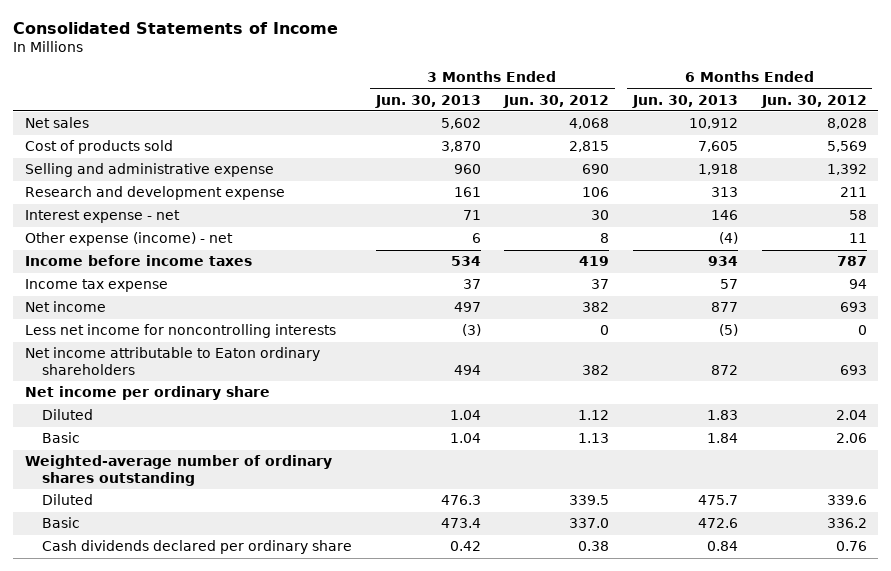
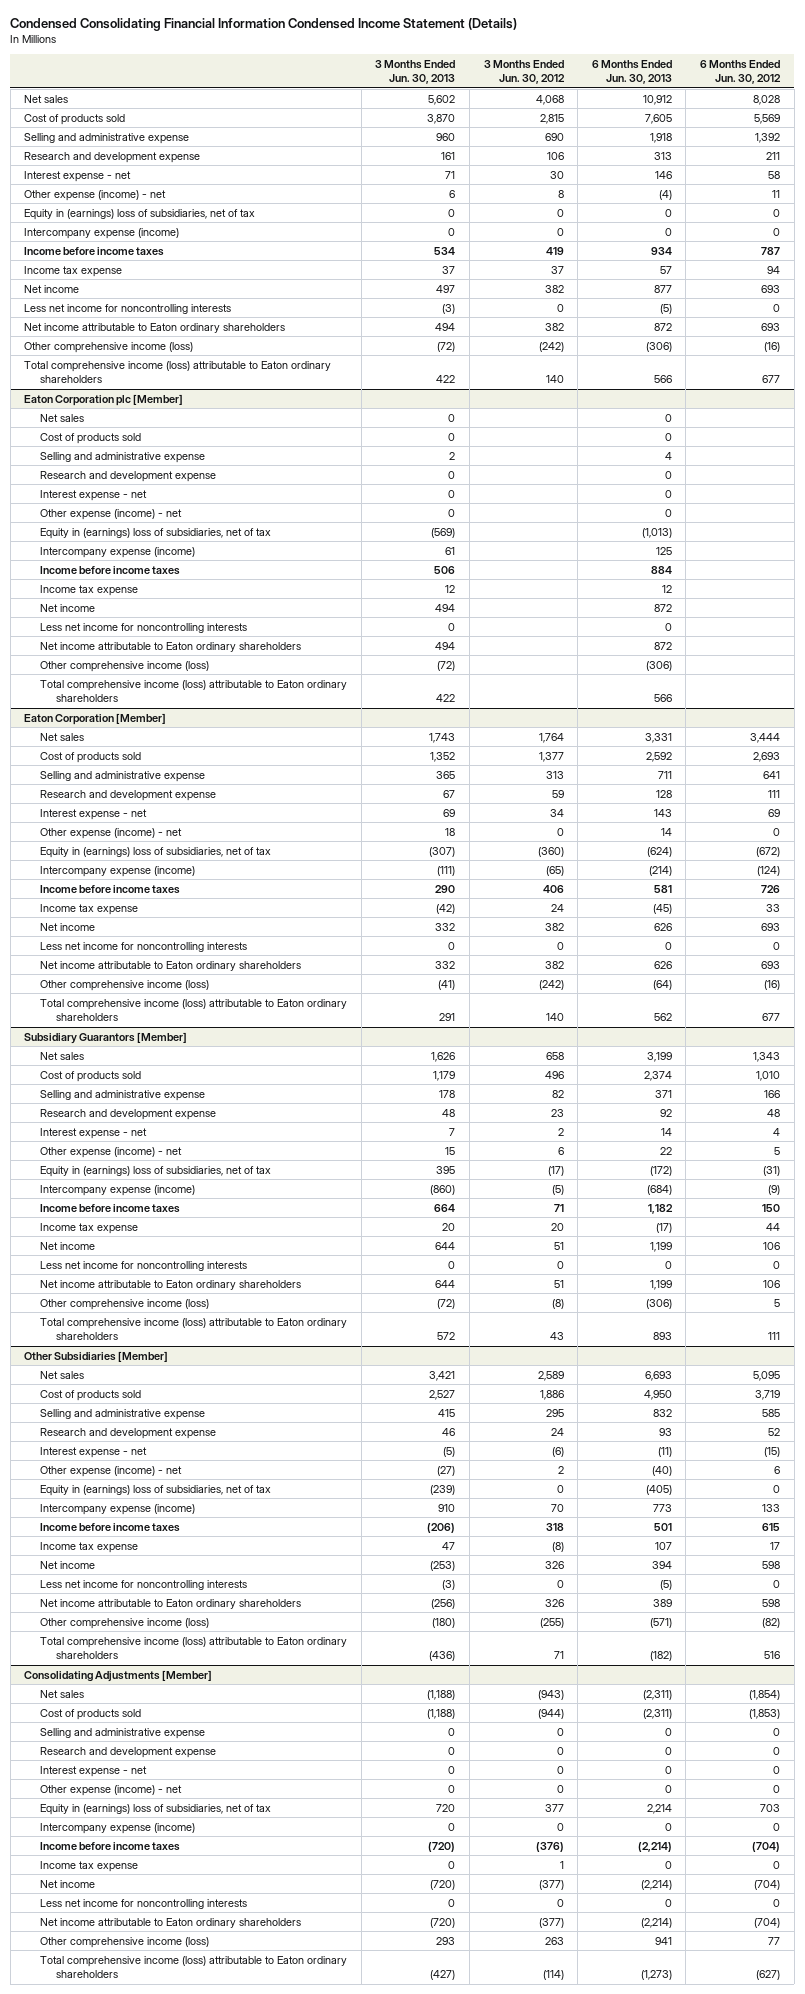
- Consolidated Statements of Income
+ Condensed Consolidating Financial Information Condensed Income Statement (Details)
+ Equity in (earnings) loss of subsidiaries, net of tax | 0 | 0 | 0 | 0
+ Intercompany expense (income) | 0 | 0 | 0 | 0
- Net income per ordinary share
- Diluted | 1.04 | 1.12 | 1.83 | 2.04
- Basic | 1.04 | 1.13 | 1.84 | 2.06
- Weighted-average number of ordinary shares outstanding
- Diluted | 476.3 | 339.5 | 475.7 | 339.6
- Basic | 473.4 | 337.0 | 472.6 | 336.2
- Cash dividends declared per ordinary share | 0.42 | 0.38 | 0.84 | 0.76
+ Other comprehensive income (loss) | (72) | (242) | (306) | (16)
+ Total comprehensive income (loss) attributable to Eaton ordinary shareholders | 422 | 140 | 566 | 677
+ Eaton Corporation plc [Member]
+ Net sales | 0 | | 0 |
+ Cost of products sold | 0 | | 0 |
+ Selling and administrative expense | 2 | | 4 |
+ Research and development expense | 0 | | 0 |
+ Interest expense - net | 0 | | 0 |
+ Other expense (income) - net | 0 | | 0 |
+ Equity in (earnings) loss of subsidiaries, net of tax | (569) | | (1,013) |
+ Intercompany expense (income) | 61 | | 125 |
+ Income before income taxes | 506 | | 884 |
+ Income tax expense | 12 | | 12 |
+ Net income | 494 | | 872 |
+ Less net income for noncontrolling interests | 0 | | 0 |
+ Net income attributable to Eaton ordinary shareholders | 494 | | 872 |
+ Other comprehensive income (loss) | (72) | | (306) |
+ Total comprehensive income (loss) attributable to Eaton ordinary shareholders | 422 | | 566 |
+ Eaton Corporation [Member]
+ Net sales | 1,743 | 1,764 | 3,331 | 3,444
+ Cost of products sold | 1,352 | 1,377 | 2,592 | 2,693
+ Selling and administrative expense | 365 | 313 | 711 | 641
+ Research and development expense | 67 | 59 | 128 | 111
+ Interest expense - net | 69 | 34 | 143 | 69
+ Other expense (income) - net | 18 | 0 | 14 | 0
+ Equity in (earnings) loss of subsidiaries, net of tax | (307) | (360) | (624) | (672)
+ Intercompany expense (income) | (111) | (65) | (214) | (124)
+ Income before income taxes | 290 | 406 | 581 | 726
+ Income tax expense | (42) | 24 | (45) | 33
+ Net income | 332 | 382 | 626 | 693
+ Less net income for noncontrolling interests | 0 | 0 | 0 | 0
+ Net income attributable to Eaton ordinary shareholders | 332 | 382 | 626 | 693
+ Other comprehensive income (loss) | (41) | (242) | (64) | (16)
+ Total comprehensive income (loss) attributable to Eaton ordinary shareholders | 291 | 140 | 562 | 677
+ Subsidiary Guarantors [Member]
+ Net sales | 1,626 | 658 | 3,199 | 1,343
+ Cost of products sold | 1,179 | 496 | 2,374 | 1,010
+ Selling and administrative expense | 178 | 82 | 371 | 166
+ Research and development expense | 48 | 23 | 92 | 48
+ Interest expense - net | 7 | 2 | 14 | 4
+ Other expense (income) - net | 15 | 6 | 22 | 5
+ Equity in (earnings) loss of subsidiaries, net of tax | 395 | (17) | (172) | (31)
+ Intercompany expense (income) | (860) | (5) | (684) | (9)
+ Income before income taxes | 664 | 71 | 1,182 | 150
+ Income tax expense | 20 | 20 | (17) | 44
+ Net income | 644 | 51 | 1,199 | 106
+ Less net income for noncontrolling interests | 0 | 0 | 0 | 0
+ Net income attributable to Eaton ordinary shareholders | 644 | 51 | 1,199 | 106
+ Other comprehensive income (loss) | (72) | (8) | (306) | 5
+ Total comprehensive income (loss) attributable to Eaton ordinary shareholders | 572 | 43 | 893 | 111
+ Other Subsidiaries [Member]
+ Net sales | 3,421 | 2,589 | 6,693 | 5,095
+ Cost of products sold | 2,527 | 1,886 | 4,950 | 3,719
+ Selling and administrative expense | 415 | 295 | 832 | 585
+ Research and development expense | 46 | 24 | 93 | 52
+ Interest expense - net | (5) | (6) | (11) | (15)
+ Other expense (income) - net | (27) | 2 | (40) | 6
+ Equity in (earnings) loss of subsidiaries, net of tax | (239) | 0 | (405) | 0
+ Intercompany expense (income) | 910 | 70 | 773 | 133
+ Income before income taxes | (206) | 318 | 501 | 615
+ Income tax expense | 47 | (8) | 107 | 17
+ Net income | (253) | 326 | 394 | 598
+ Less net income for noncontrolling interests | (3) | 0 | (5) | 0
+ Net income attributable to Eaton ordinary shareholders | (256) | 326 | 389 | 598
+ Other comprehensive income (loss) | (180) | (255) | (571) | (82)
+ Total comprehensive income (loss) attributable to Eaton ordinary shareholders | (436) | 71 | (182) | 516
+ Consolidating Adjustments [Member]
+ Net sales | (1,188) | (943) | (2,311) | (1,854)
+ Cost of products sold | (1,188) | (944) | (2,311) | (1,853)
+ Selling and administrative expense | 0 | 0 | 0 | 0
+ Research and development expense | 0 | 0 | 0 | 0
+ Interest expense - net | 0 | 0 | 0 | 0
+ Other expense (income) - net | 0 | 0 | 0 | 0
+ Equity in (earnings) loss of subsidiaries, net of tax | 720 | 377 | 2,214 | 703
+ Intercompany expense (income) | 0 | 0 | 0 | 0
+ Income before income taxes | (720) | (376) | (2,214) | (704)
+ Income tax expense | 0 | 1 | 0 | 0
+ Net income | (720) | (377) | (2,214) | (704)
+ Less net income for noncontrolling interests | 0 | 0 | 0 | 0
+ Net income attributable to Eaton ordinary shareholders | (720) | (377) | (2,214) | (704)
+ Other comprehensive income (loss) | 293 | 263 | 941 | 77
+ Total comprehensive income (loss) attributable to Eaton ordinary shareholders | (427) | (114) | (1,273) | (627)

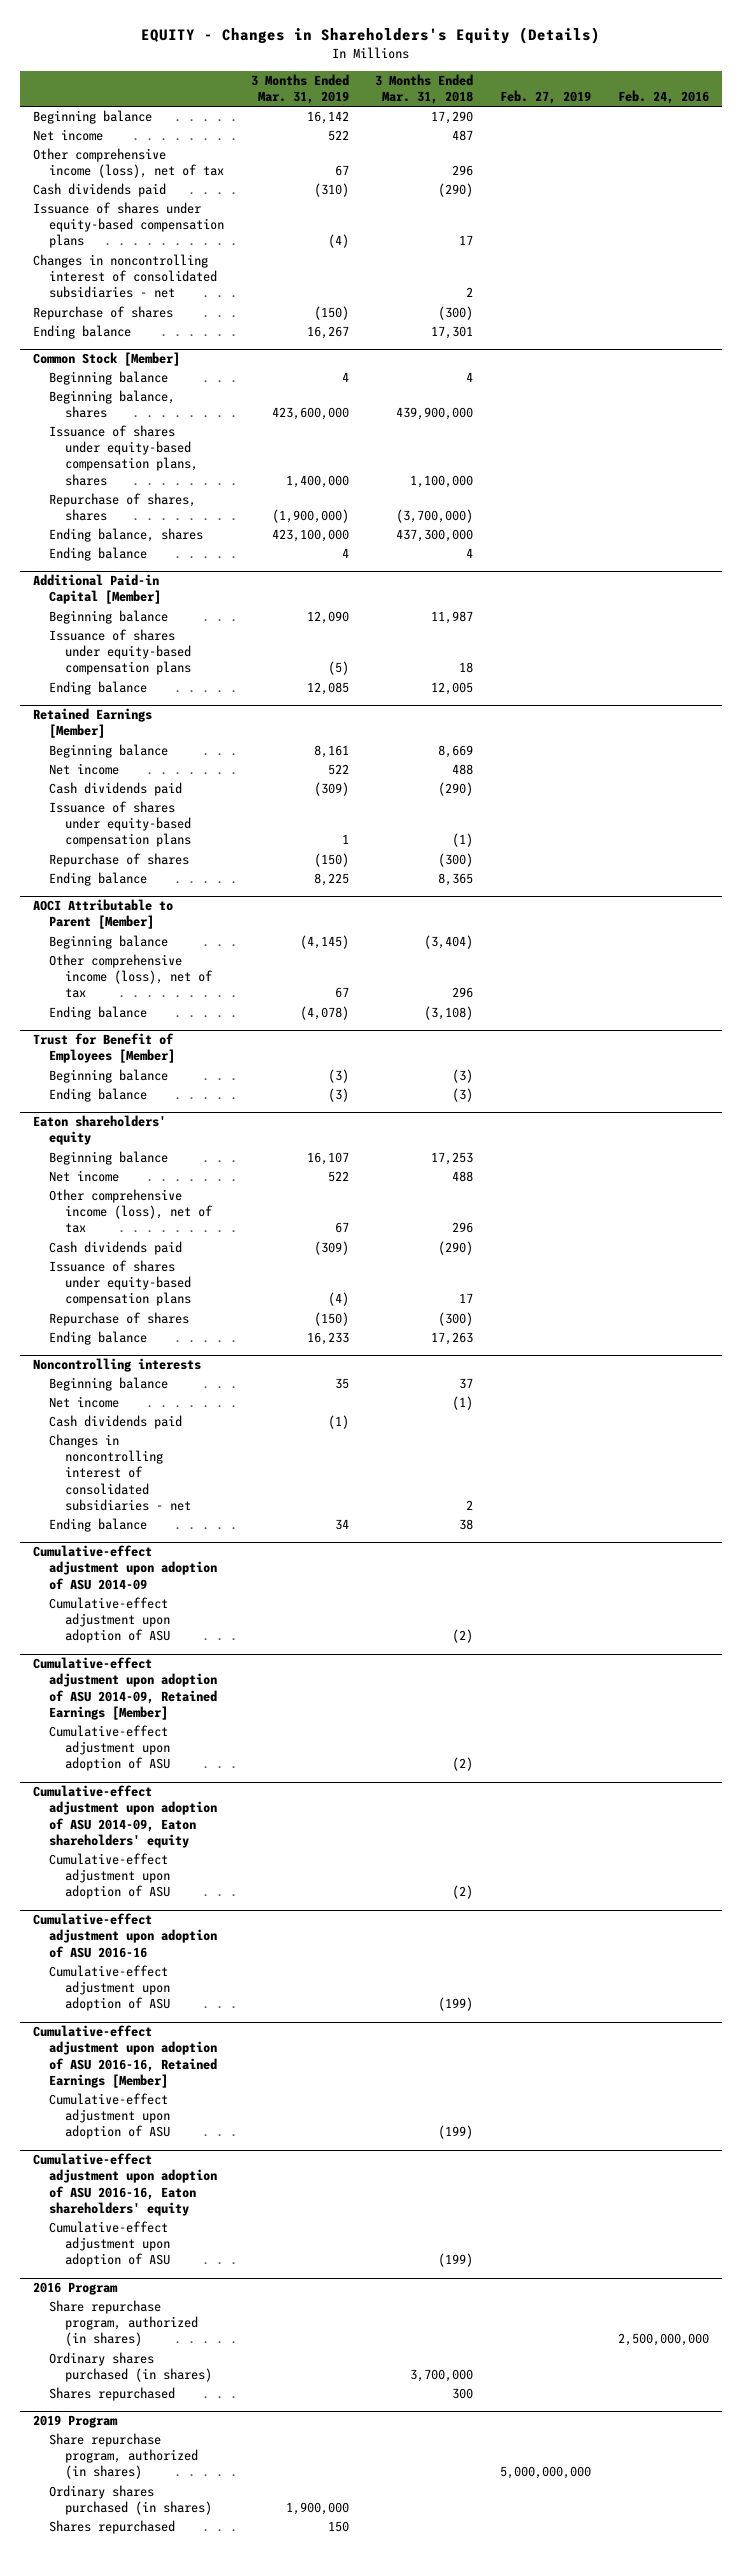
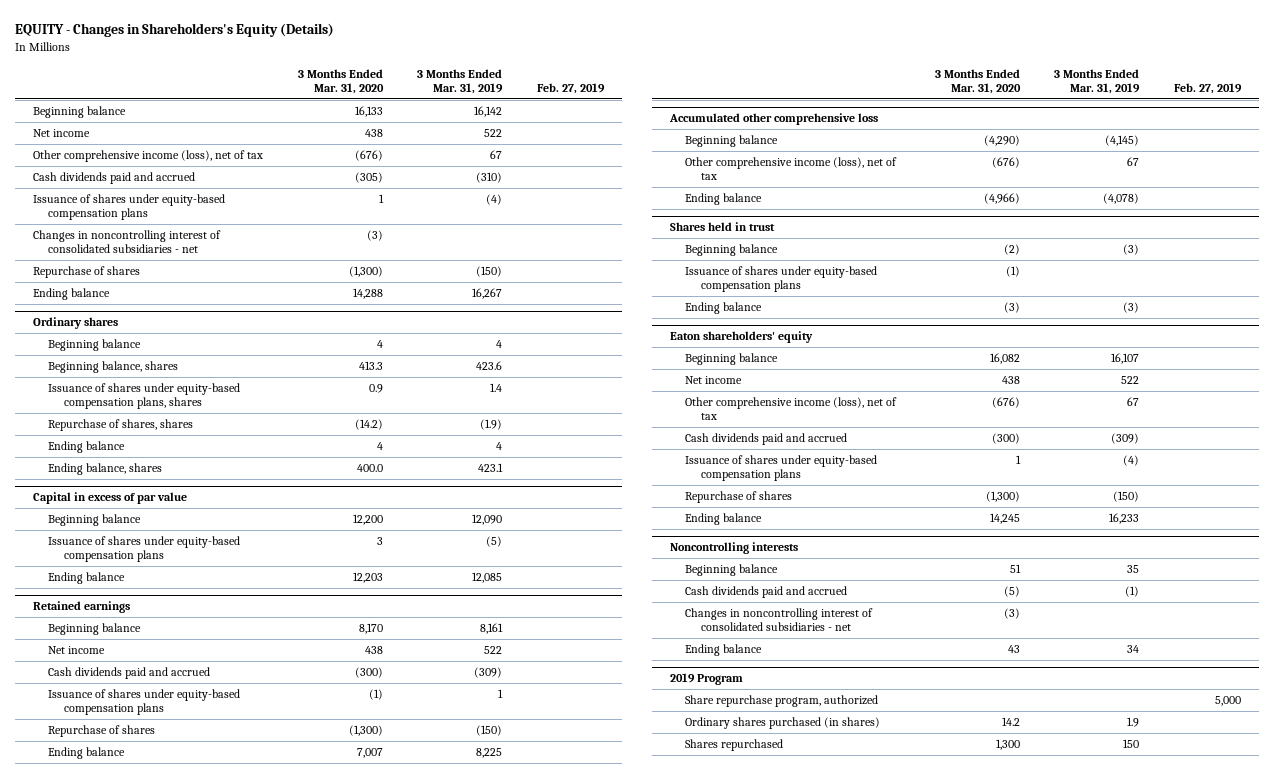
- | 3 Months Ended Mar. 31, 2019 | 3 Months Ended Mar. 31, 2018 | Feb. 27, 2019 | Feb. 24, 2016
+ | 3 Months Ended Mar. 31, 2020 | 3 Months Ended Mar. 31, 2019 | Feb. 27, 2019
- Cash dividends paid | (310) | (290) | |
+ Cash dividends paid and accrued | (305) | (310) |
- Common Stock [Member]
+ Ordinary shares
- Beginning balance, shares | 423,600,000 | 439,900,000 | |
- Issuance of shares under equity-based compensation plans, shares | 1,400,000 | 1,100,000 | |
- Repurchase of shares, shares | (1,900,000) | (3,700,000) | |
- Ending balance, shares | 423,100,000 | 437,300,000 | |
+ Beginning balance, shares | 413.3 | 423.6 |
+ Issuance of shares under equity-based compensation plans, shares | 0.9 | 1.4 |
+ Repurchase of shares, shares | (14.2) | (1.9) |
- Additional Paid-in Capital [Member]
+ Ending balance, shares | 400.0 | 423.1 |
+ Capital in excess of par value
- Retained Earnings [Member]
+ Retained earnings
- Cash dividends paid | (309) | (290) | |
+ Cash dividends paid and accrued | (300) | (309) |
- AOCI Attributable to Parent [Member]
+ Accumulated other comprehensive loss
- Trust for Benefit of Employees [Member]
+ Shares held in trust
+ Issuance of shares under equity-based compensation plans | (1) | |
@ Eaton shareholders' equity
- Cash dividends paid | (309) | (290) | |
+ Cash dividends paid and accrued | (300) | (309) |
@ Noncontrolling interests
- Net income | | (1) | |
- Cash dividends paid | (1) | | |
+ Cash dividends paid and accrued | (5) | (1) |
- Cumulative-effect adjustment upon adoption of ASU 2014-09
- Cumulative-effect adjustment upon adoption of ASU | | (2) | |
- Cumulative-effect adjustment upon adoption of ASU 2014-09, Retained Earnings [Member]
- Cumulative-effect adjustment upon adoption of ASU | | (2) | |
- Cumulative-effect adjustment upon adoption of ASU 2014-09, Eaton shareholders' equity
- Cumulative-effect adjustment upon adoption of ASU | | (2) | |
- Cumulative-effect adjustment upon adoption of ASU 2016-16
- Cumulative-effect adjustment upon adoption of ASU | | (199) | |
- Cumulative-effect adjustment upon adoption of ASU 2016-16, Retained Earnings [Member]
- Cumulative-effect adjustment upon adoption of ASU | | (199) | |
- Cumulative-effect adjustment upon adoption of ASU 2016-16, Eaton shareholders' equity
- Cumulative-effect adjustment upon adoption of ASU | | (199) | |
- 2016 Program
- Share repurchase program, authorized (in shares) | | | | 2,500,000,000
- Ordinary shares purchased (in shares) | | 3,700,000 | |
- Shares repurchased | | 300 | |
@ 2019 Program
- Share repurchase program, authorized (in shares) | | | 5,000,000,000 |
- Ordinary shares purchased (in shares) | 1,900,000 | | |
+ Share repurchase program, authorized | | | 5,000
+ Ordinary shares purchased (in shares) | 14.2 | 1.9 |

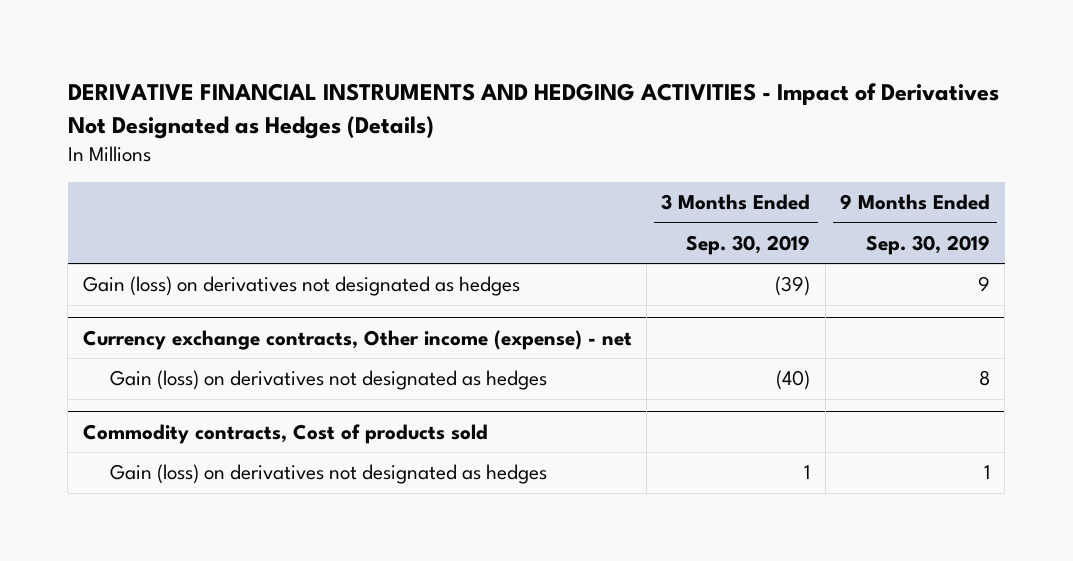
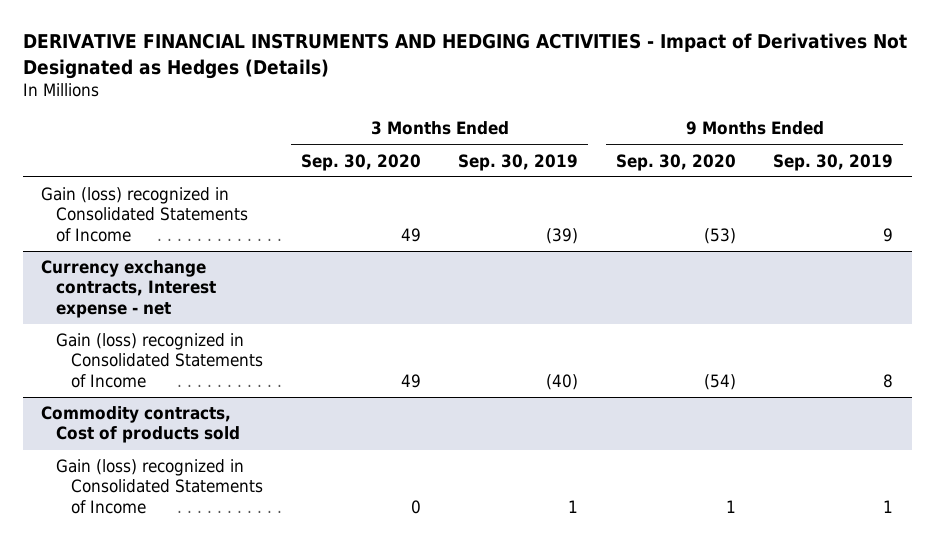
- | 3 Months Ended Sep. 30, 2019 | 9 Months Ended Sep. 30, 2019
+ | 3 Months Ended Sep. 30, 2020 | 3 Months Ended Sep. 30, 2019 | 9 Months Ended Sep. 30, 2020 | 9 Months Ended Sep. 30, 2019
- Gain (loss) on derivatives not designated as hedges | (39) | 9
- Currency exchange contracts, Other income (expense) - net
- Gain (loss) on derivatives not designated as hedges | (40) | 8
+ Gain (loss) recognized in Consolidated Statements of Income | 49 | (39) | (53) | 9
+ Currency exchange contracts, Interest expense - net
+ Gain (loss) recognized in Consolidated Statements of Income | 49 | (40) | (54) | 8
@ Commodity contracts, Cost of products sold
- Gain (loss) on derivatives not designated as hedges | 1 | 1
+ Gain (loss) recognized in Consolidated Statements of Income | 0 | 1 | 1 | 1

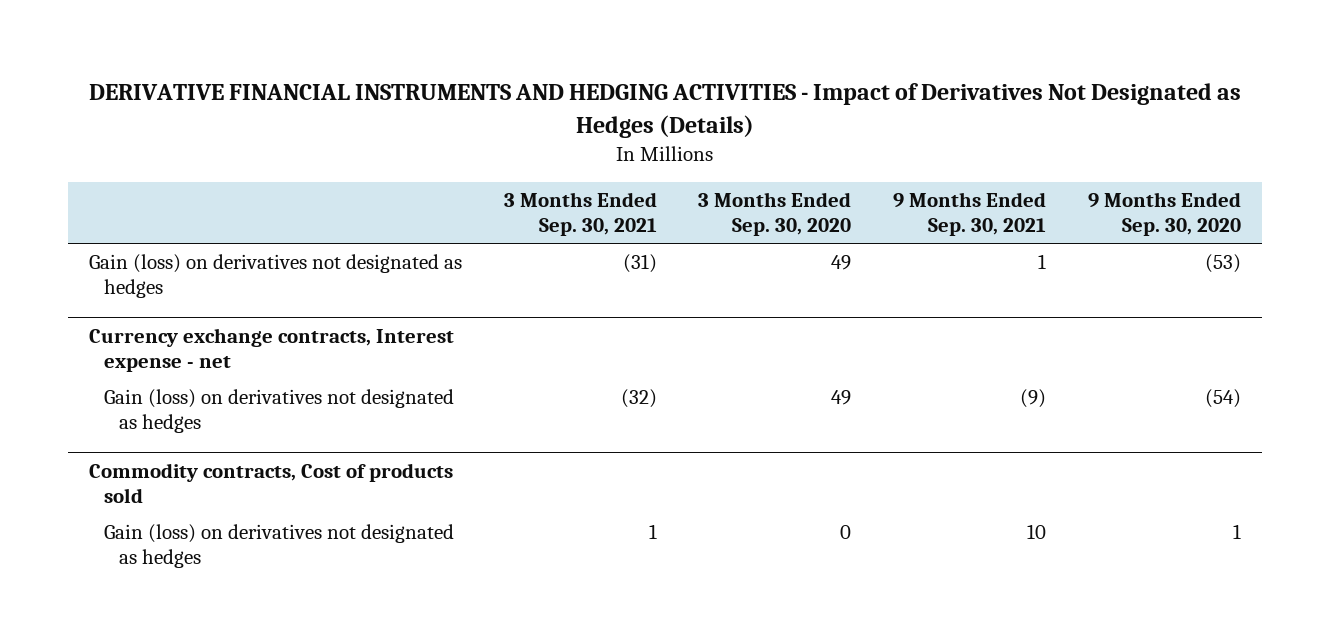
- | 3 Months Ended Sep. 30, 2020 | 3 Months Ended Sep. 30, 2019 | 9 Months Ended Sep. 30, 2020 | 9 Months Ended Sep. 30, 2019
+ | 3 Months Ended Sep. 30, 2021 | 3 Months Ended Sep. 30, 2020 | 9 Months Ended Sep. 30, 2021 | 9 Months Ended Sep. 30, 2020
- Gain (loss) recognized in Consolidated Statements of Income | 49 | (39) | (53) | 9
+ Gain (loss) on derivatives not designated as hedges | (31) | 49 | 1 | (53)
@ Currency exchange contracts, Interest expense - net
- Gain (loss) recognized in Consolidated Statements of Income | 49 | (40) | (54) | 8
+ Gain (loss) on derivatives not designated as hedges | (32) | 49 | (9) | (54)
@ Commodity contracts, Cost of products sold
- Gain (loss) recognized in Consolidated Statements of Income | 0 | 1 | 1 | 1
+ Gain (loss) on derivatives not designated as hedges | 1 | 0 | 10 | 1

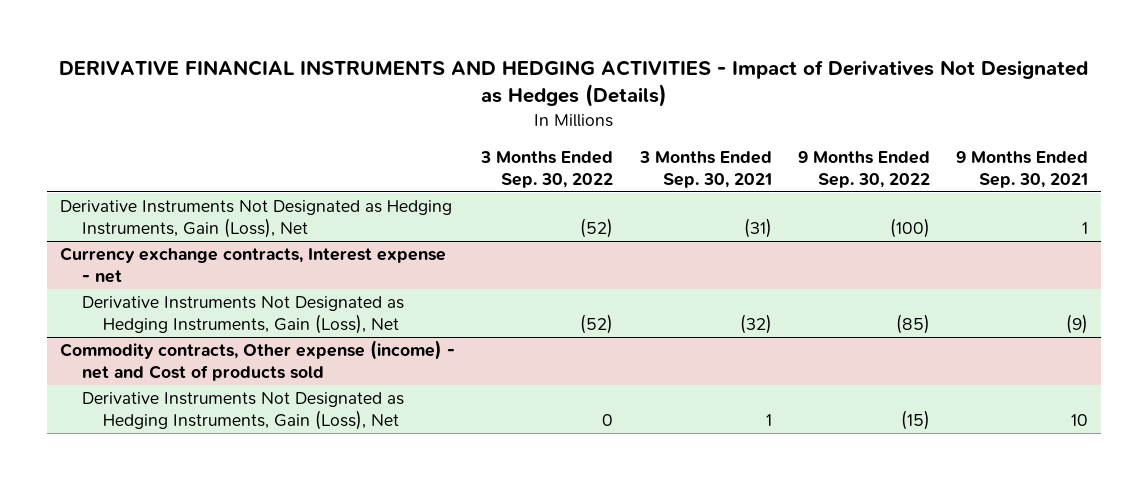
- | 3 Months Ended Sep. 30, 2021 | 3 Months Ended Sep. 30, 2020 | 9 Months Ended Sep. 30, 2021 | 9 Months Ended Sep. 30, 2020
+ | 3 Months Ended Sep. 30, 2022 | 3 Months Ended Sep. 30, 2021 | 9 Months Ended Sep. 30, 2022 | 9 Months Ended Sep. 30, 2021
- Gain (loss) on derivatives not designated as hedges | (31) | 49 | 1 | (53)
+ Derivative Instruments Not Designated as Hedging Instruments, Gain (Loss), Net | (52) | (31) | (100) | 1
@ Currency exchange contracts, Interest expense - net
- Gain (loss) on derivatives not designated as hedges | (32) | 49 | (9) | (54)
- Commodity contracts, Cost of products sold
- Gain (loss) on derivatives not designated as hedges | 1 | 0 | 10 | 1
@ Currency exchange contracts, Interest expense - net
+ Derivative Instruments Not Designated as Hedging Instruments, Gain (Loss), Net | (52) | (32) | (85) | (9)
+ Commodity contracts, Other expense (income) - net and Cost of products sold
+ Derivative Instruments Not Designated as Hedging Instruments, Gain (Loss), Net | 0 | 1 | (15) | 10

